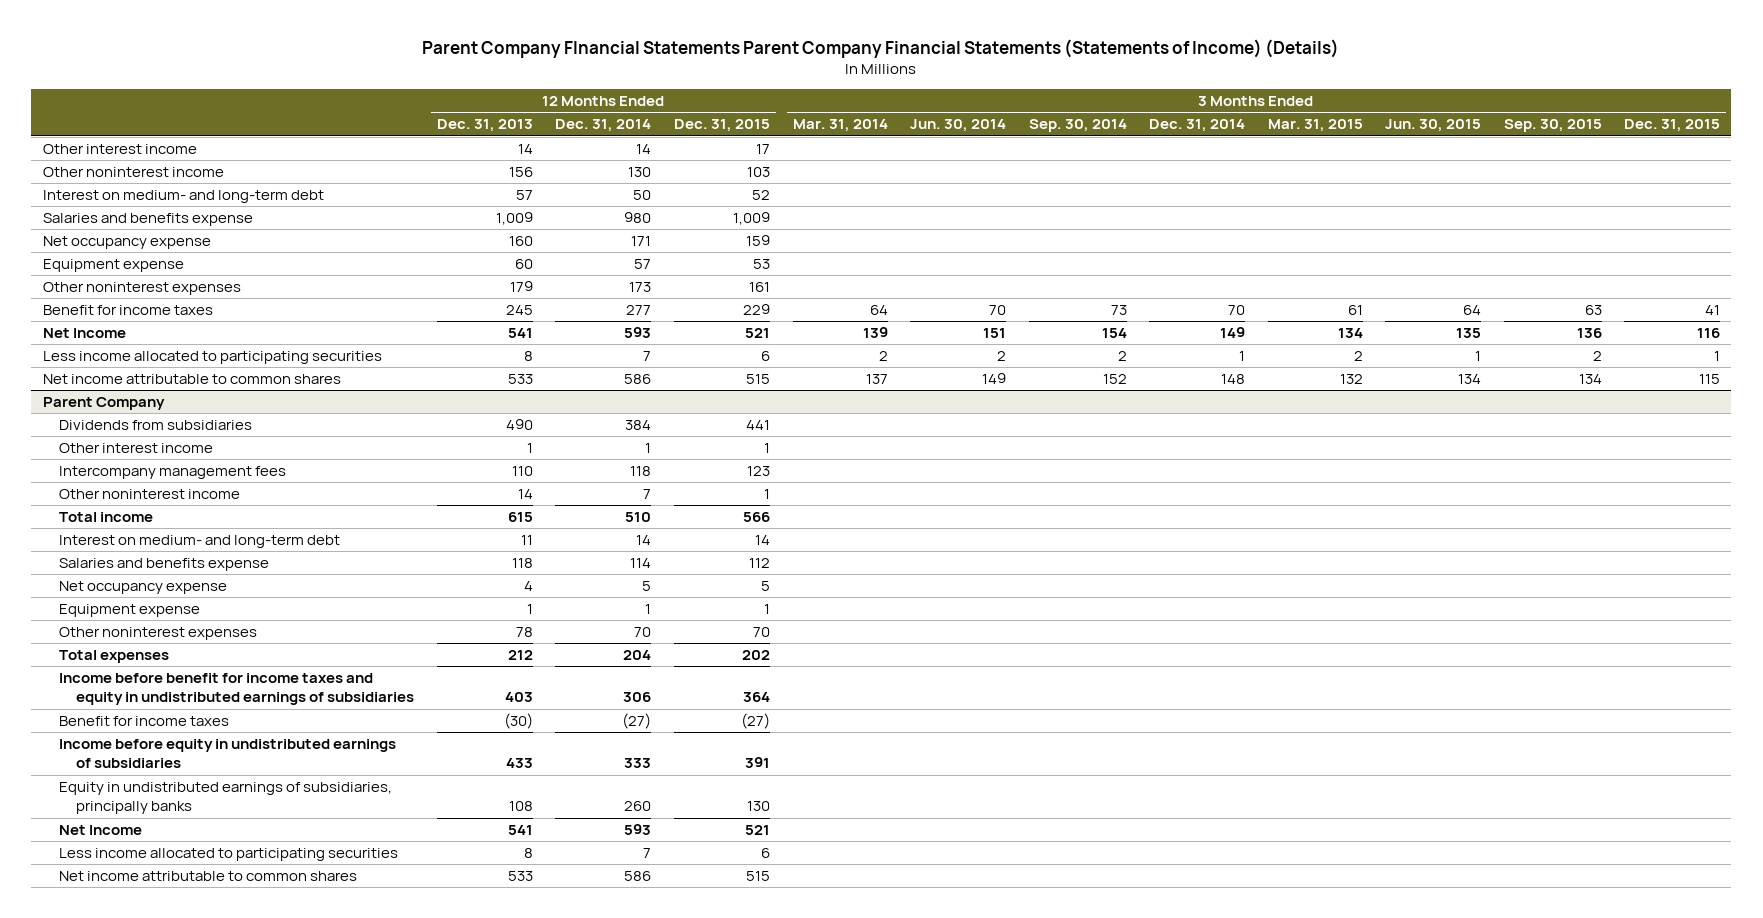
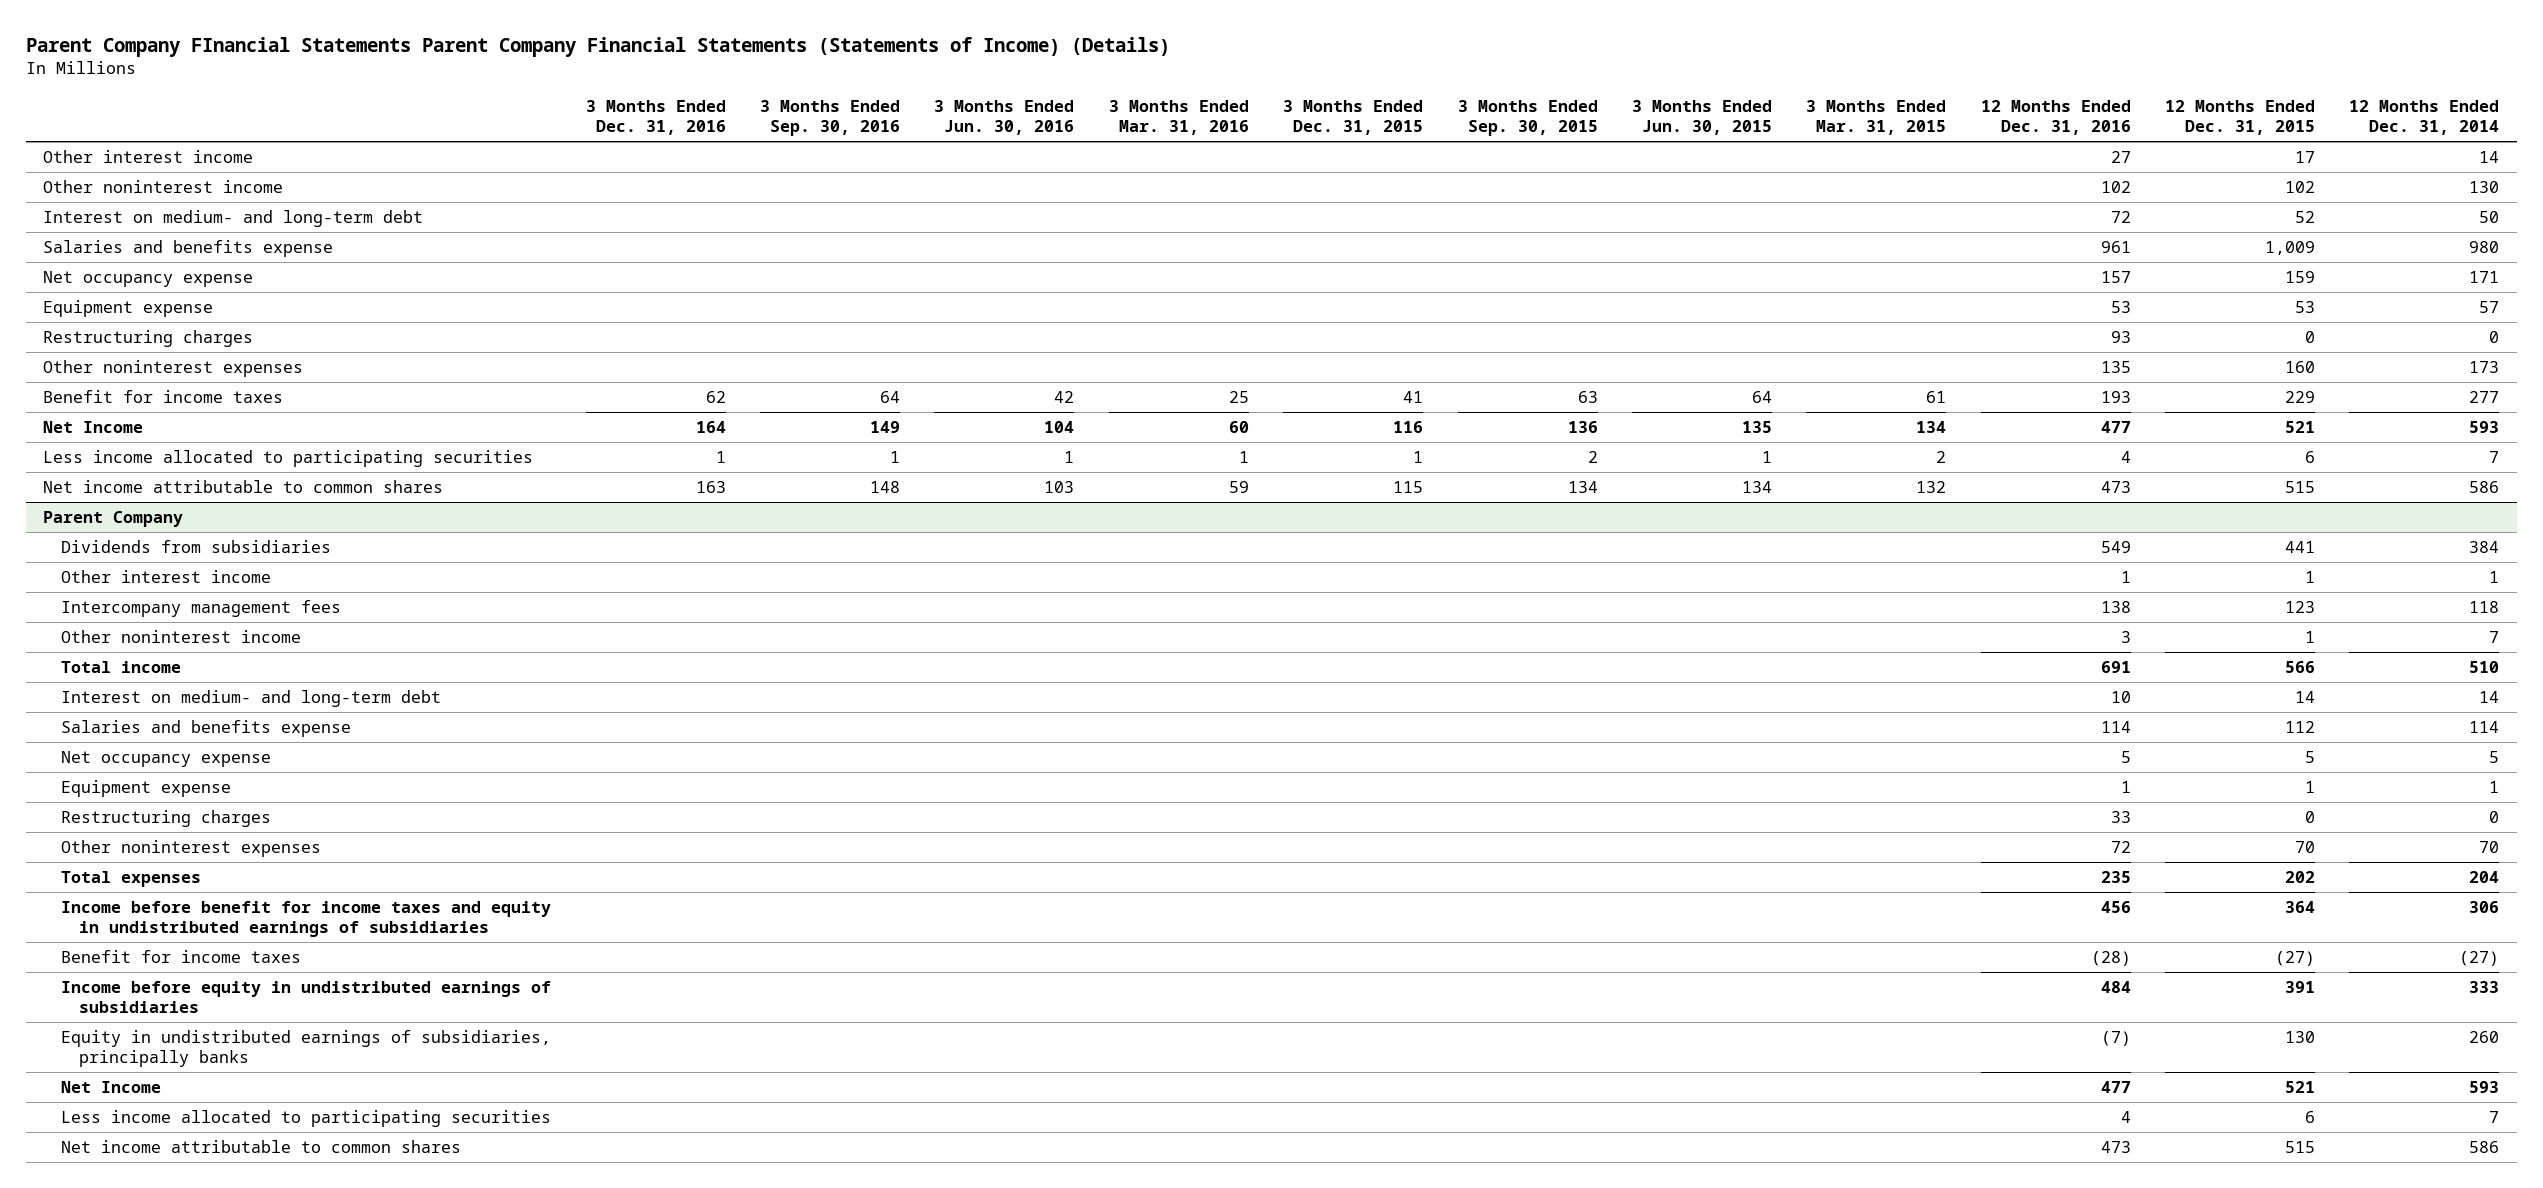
- | 12 Months Ended Dec. 31, 2013 | 12 Months Ended Dec. 31, 2014 | 12 Months Ended Dec. 31, 2015 | 3 Months Ended Mar. 31, 2014 | 3 Months Ended Jun. 30, 2014 | 3 Months Ended Sep. 30, 2014 | 3 Months Ended Dec. 31, 2014 | 3 Months Ended Mar. 31, 2015 | 3 Months Ended Jun. 30, 2015 | 3 Months Ended Sep. 30, 2015 | 3 Months Ended Dec. 31, 2015
+ | 3 Months Ended Dec. 31, 2016 | 3 Months Ended Sep. 30, 2016 | 3 Months Ended Jun. 30, 2016 | 3 Months Ended Mar. 31, 2016 | 3 Months Ended Dec. 31, 2015 | 3 Months Ended Sep. 30, 2015 | 3 Months Ended Jun. 30, 2015 | 3 Months Ended Mar. 31, 2015 | 12 Months Ended Dec. 31, 2016 | 12 Months Ended Dec. 31, 2015 | 12 Months Ended Dec. 31, 2014
- Other noninterest income | 156 | 130 | 103 | | | | | | | |
+ Other noninterest income | | | | | | | | | 102 | 102 | 130
- Other noninterest expenses | 179 | 173 | 161 | | | | | | | |
+ Restructuring charges | | | | | | | | | 93 | 0 | 0
+ Other noninterest expenses | | | | | | | | | 135 | 160 | 173
@ Parent Company
+ Restructuring charges | | | | | | | | | 33 | 0 | 0

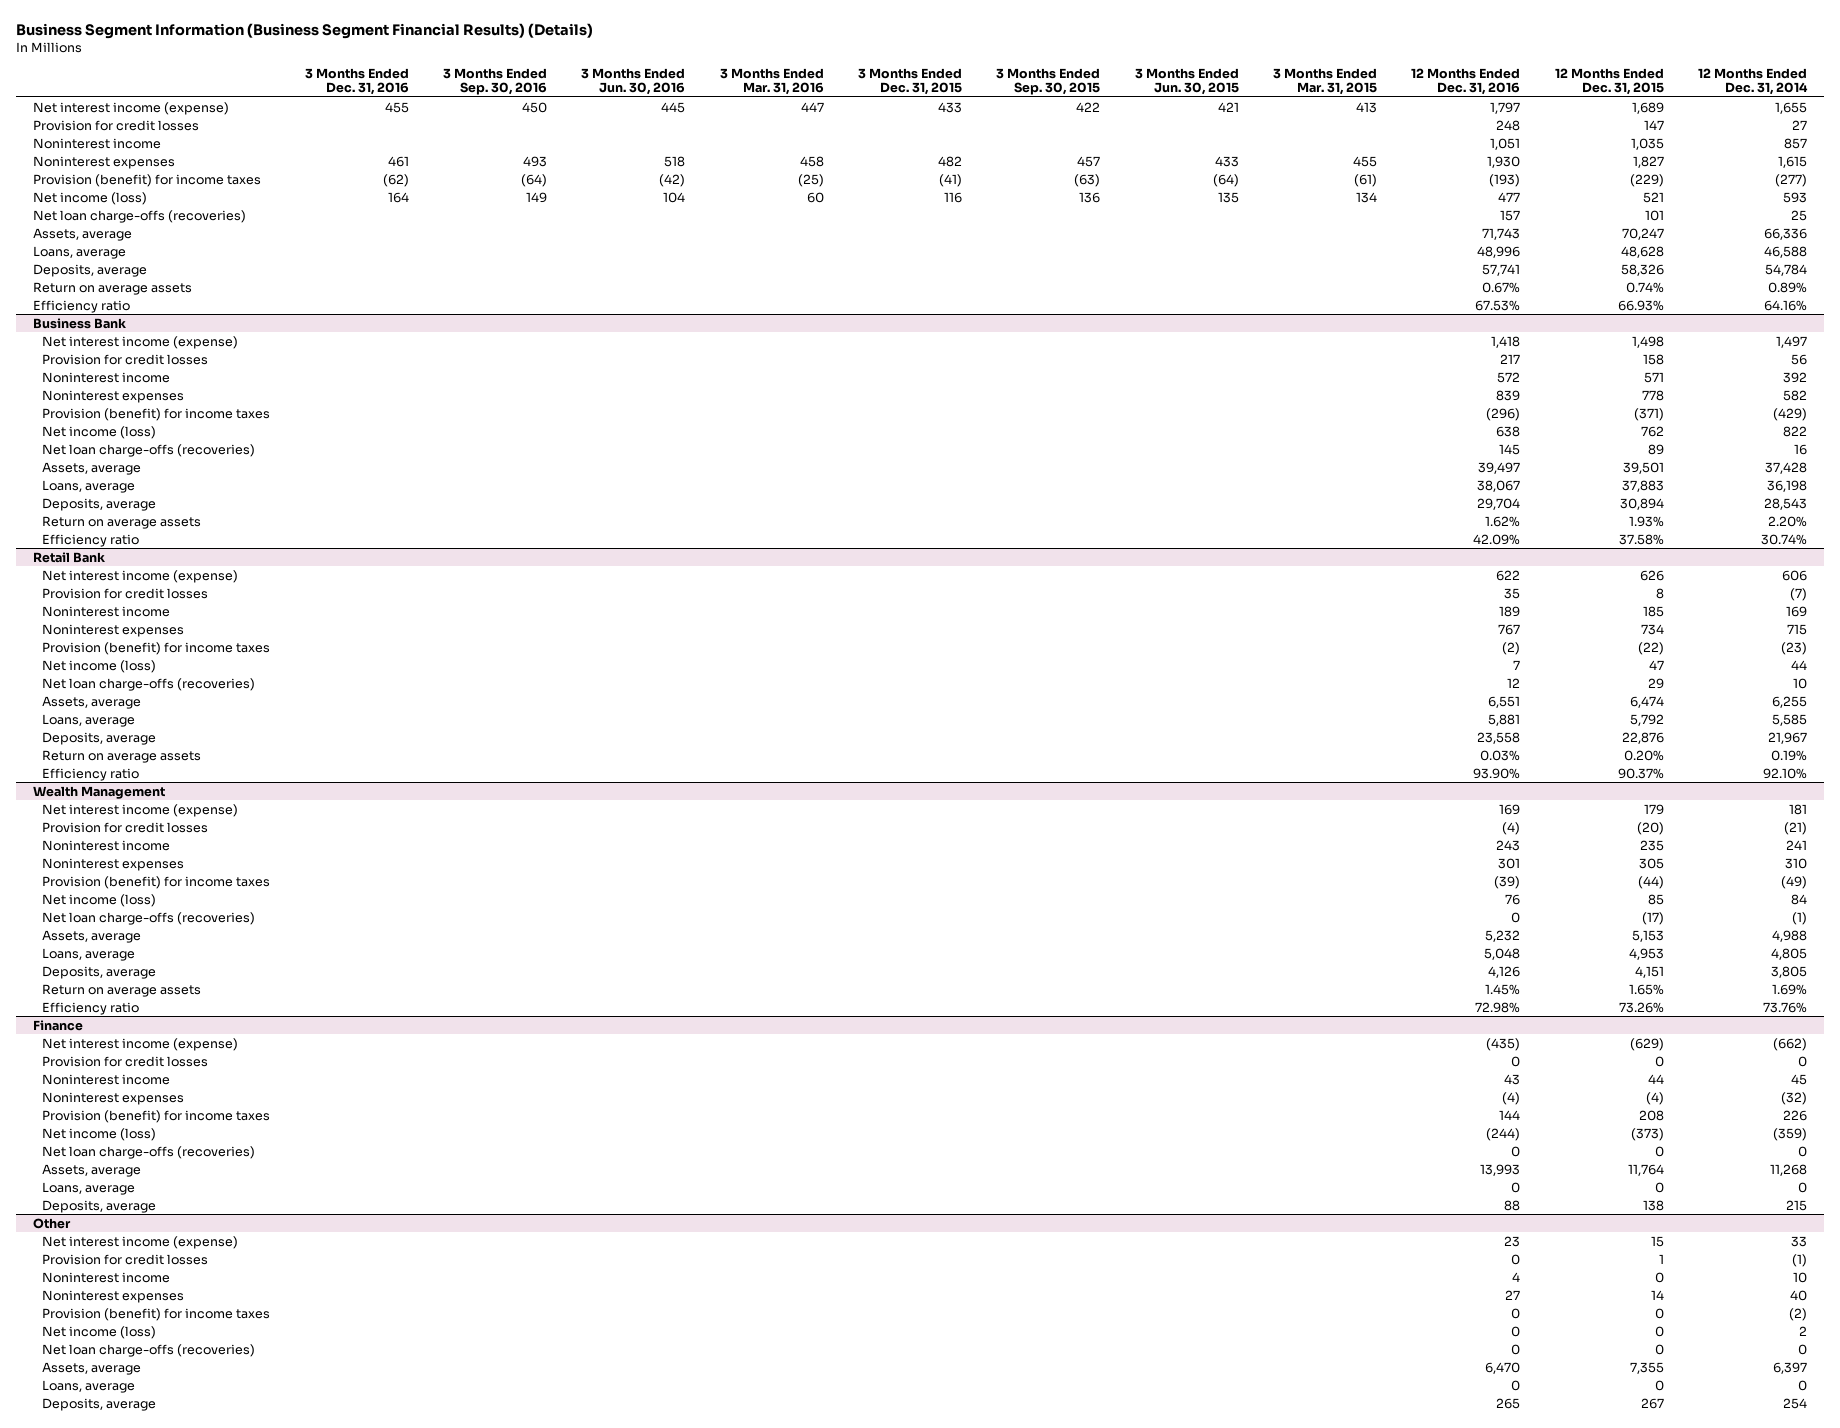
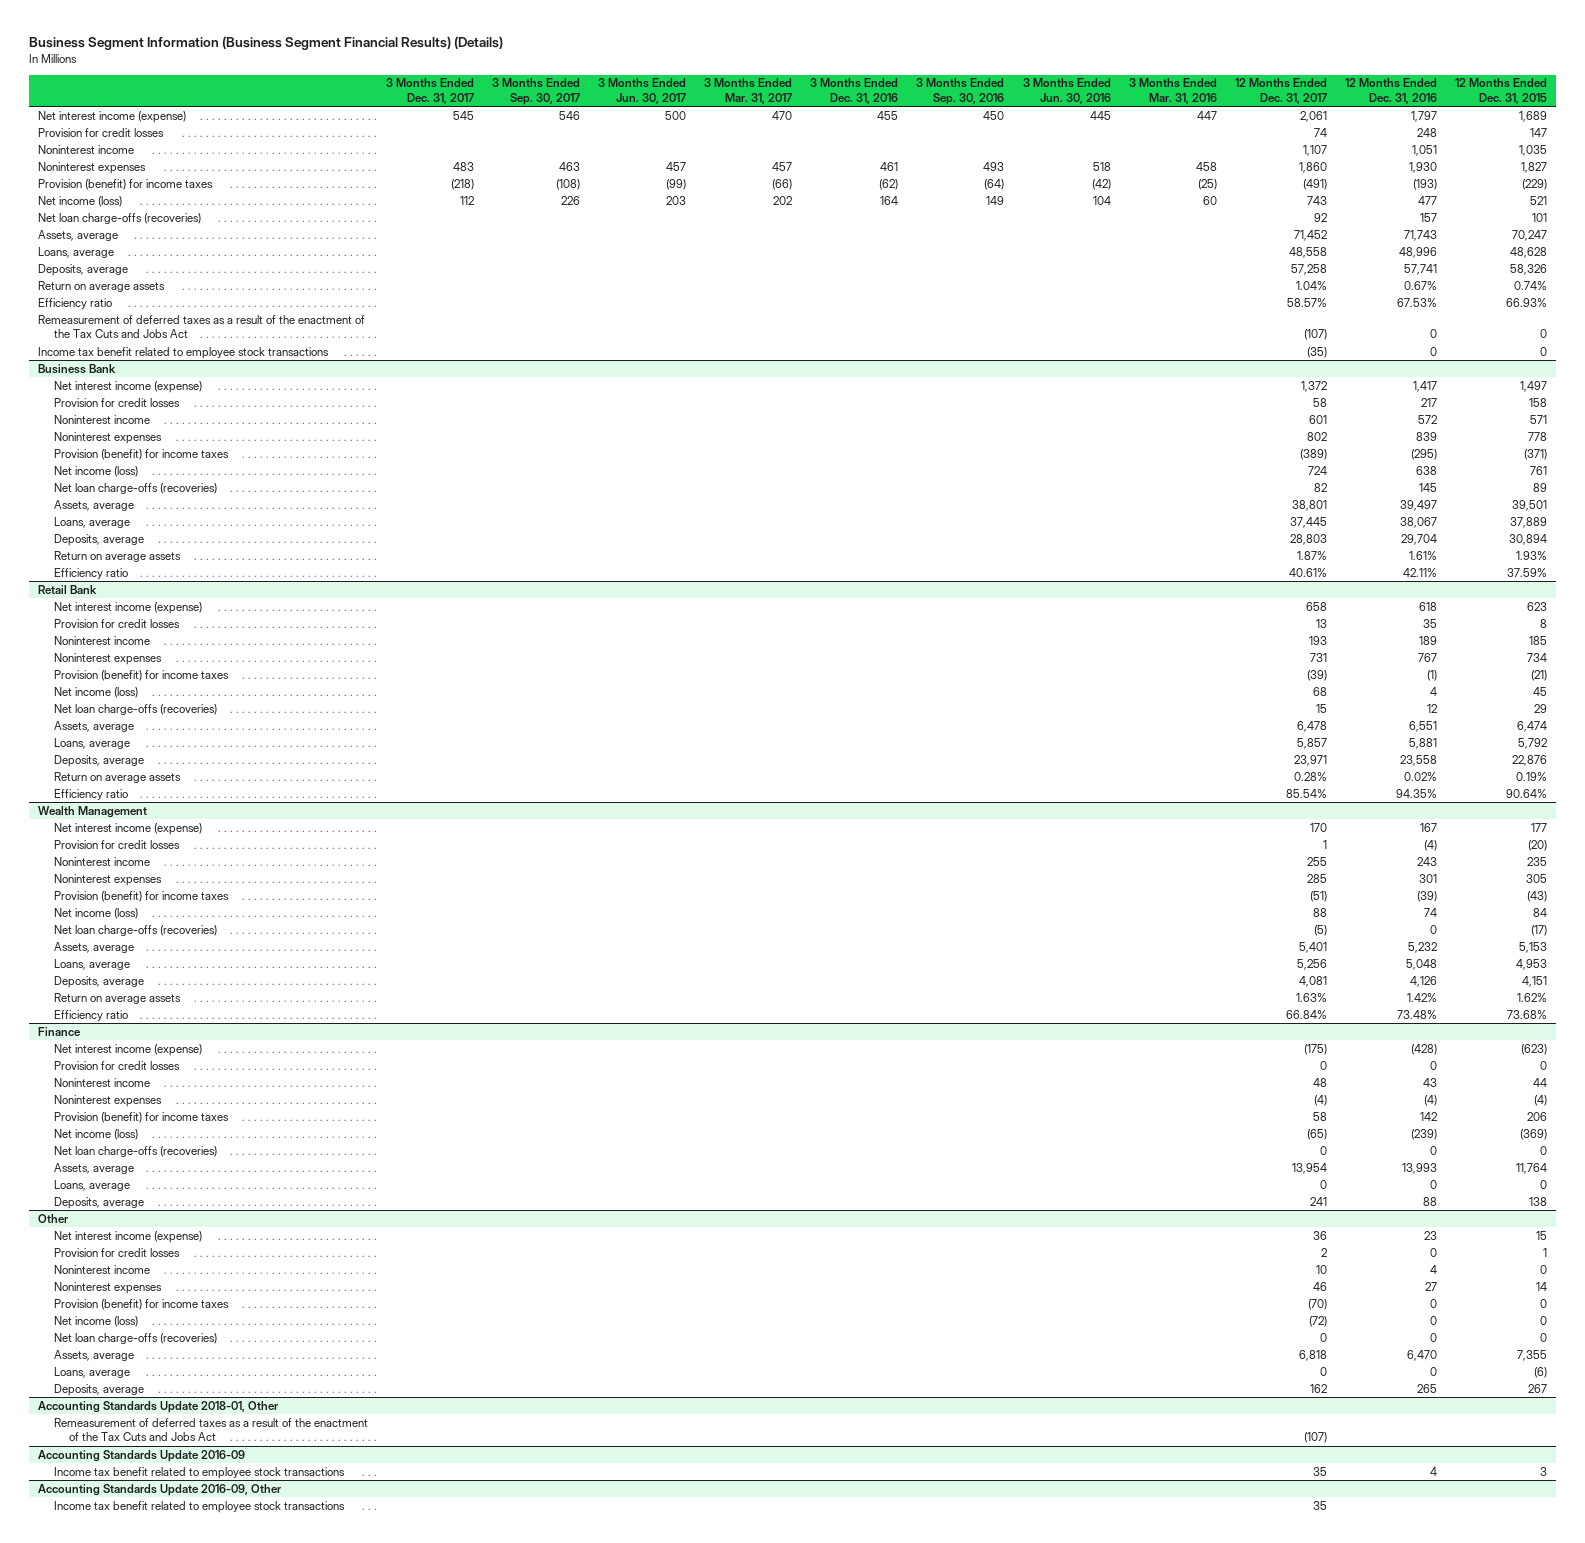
- | 3 Months Ended Dec. 31, 2016 | 3 Months Ended Sep. 30, 2016 | 3 Months Ended Jun. 30, 2016 | 3 Months Ended Mar. 31, 2016 | 3 Months Ended Dec. 31, 2015 | 3 Months Ended Sep. 30, 2015 | 3 Months Ended Jun. 30, 2015 | 3 Months Ended Mar. 31, 2015 | 12 Months Ended Dec. 31, 2016 | 12 Months Ended Dec. 31, 2015 | 12 Months Ended Dec. 31, 2014
+ | 3 Months Ended Dec. 31, 2017 | 3 Months Ended Sep. 30, 2017 | 3 Months Ended Jun. 30, 2017 | 3 Months Ended Mar. 31, 2017 | 3 Months Ended Dec. 31, 2016 | 3 Months Ended Sep. 30, 2016 | 3 Months Ended Jun. 30, 2016 | 3 Months Ended Mar. 31, 2016 | 12 Months Ended Dec. 31, 2017 | 12 Months Ended Dec. 31, 2016 | 12 Months Ended Dec. 31, 2015
+ Remeasurement of deferred taxes as a result of the enactment of the Tax Cuts and Jobs Act | | | | | | | | | (107) | 0 | 0
+ Income tax benefit related to employee stock transactions | | | | | | | | | (35) | 0 | 0
@ Business Bank
- Net interest income (expense) | | | | | | | | | 1,418 | 1,498 | 1,497
+ Net interest income (expense) | | | | | | | | | 1,372 | 1,417 | 1,497
- Provision (benefit) for income taxes | | | | | | | | | (296) | (371) | (429)
- Net income (loss) | | | | | | | | | 638 | 762 | 822
+ Provision (benefit) for income taxes | | | | | | | | | (389) | (295) | (371)
+ Net income (loss) | | | | | | | | | 724 | 638 | 761
- Loans, average | | | | | | | | | 38,067 | 37,883 | 36,198
+ Loans, average | | | | | | | | | 37,445 | 38,067 | 37,889
- Return on average assets | | | | | | | | | 1.62% | 1.93% | 2.20%
- Efficiency ratio | | | | | | | | | 42.09% | 37.58% | 30.74%
+ Return on average assets | | | | | | | | | 1.87% | 1.61% | 1.93%
+ Efficiency ratio | | | | | | | | | 40.61% | 42.11% | 37.59%
@ Retail Bank
- Net interest income (expense) | | | | | | | | | 622 | 626 | 606
+ Net interest income (expense) | | | | | | | | | 658 | 618 | 623
- Provision (benefit) for income taxes | | | | | | | | | (2) | (22) | (23)
- Net income (loss) | | | | | | | | | 7 | 47 | 44
+ Provision (benefit) for income taxes | | | | | | | | | (39) | (1) | (21)
+ Net income (loss) | | | | | | | | | 68 | 4 | 45
- Return on average assets | | | | | | | | | 0.03% | 0.20% | 0.19%
- Efficiency ratio | | | | | | | | | 93.90% | 90.37% | 92.10%
+ Return on average assets | | | | | | | | | 0.28% | 0.02% | 0.19%
+ Efficiency ratio | | | | | | | | | 85.54% | 94.35% | 90.64%
@ Wealth Management
- Net interest income (expense) | | | | | | | | | 169 | 179 | 181
+ Net interest income (expense) | | | | | | | | | 170 | 167 | 177
- Provision (benefit) for income taxes | | | | | | | | | (39) | (44) | (49)
- Net income (loss) | | | | | | | | | 76 | 85 | 84
+ Provision (benefit) for income taxes | | | | | | | | | (51) | (39) | (43)
+ Net income (loss) | | | | | | | | | 88 | 74 | 84
- Return on average assets | | | | | | | | | 1.45% | 1.65% | 1.69%
- Efficiency ratio | | | | | | | | | 72.98% | 73.26% | 73.76%
+ Return on average assets | | | | | | | | | 1.63% | 1.42% | 1.62%
+ Efficiency ratio | | | | | | | | | 66.84% | 73.48% | 73.68%
@ Finance
- Net interest income (expense) | | | | | | | | | (435) | (629) | (662)
+ Net interest income (expense) | | | | | | | | | (175) | (428) | (623)
- Provision (benefit) for income taxes | | | | | | | | | 144 | 208 | 226
- Net income (loss) | | | | | | | | | (244) | (373) | (359)
+ Provision (benefit) for income taxes | | | | | | | | | 58 | 142 | 206
+ Net income (loss) | | | | | | | | | (65) | (239) | (369)
@ Other
- Loans, average | | | | | | | | | 0 | 0 | 0
+ Loans, average | | | | | | | | | 0 | 0 | (6)
+ Accounting Standards Update 2018-01, Other
+ Remeasurement of deferred taxes as a result of the enactment of the Tax Cuts and Jobs Act | | | | | | | | | (107) | |
+ Accounting Standards Update 2016-09
+ Income tax benefit related to employee stock transactions | | | | | | | | | 35 | 4 | 3
+ Accounting Standards Update 2016-09, Other
+ Income tax benefit related to employee stock transactions | | | | | | | | | 35 | |

